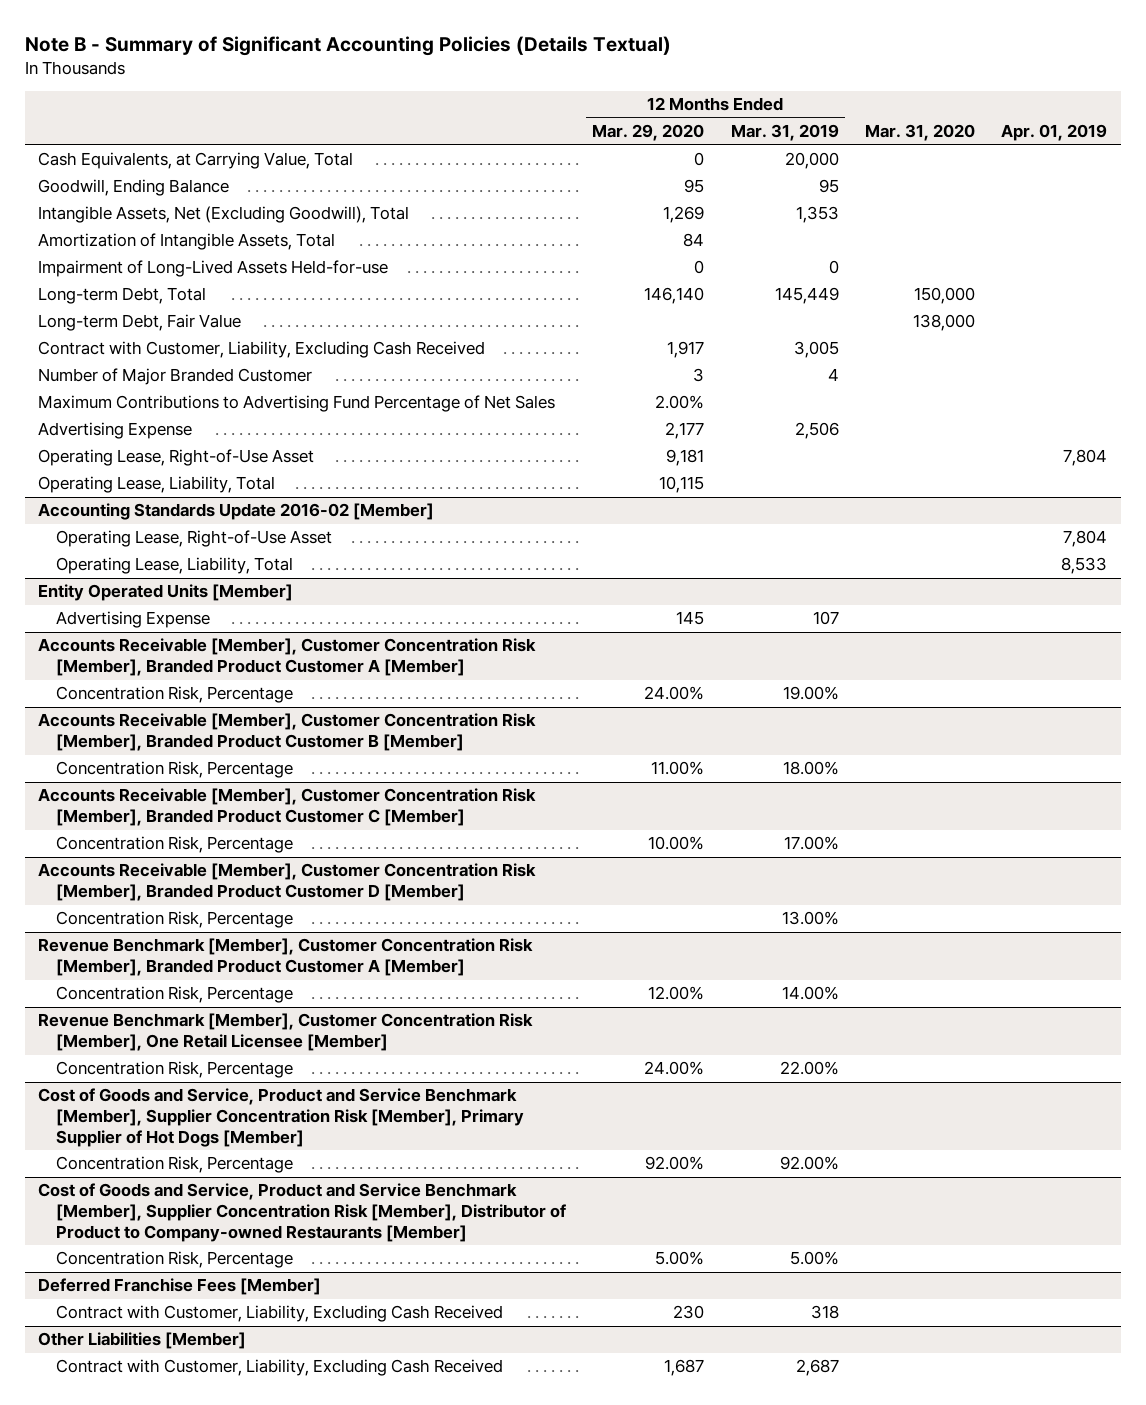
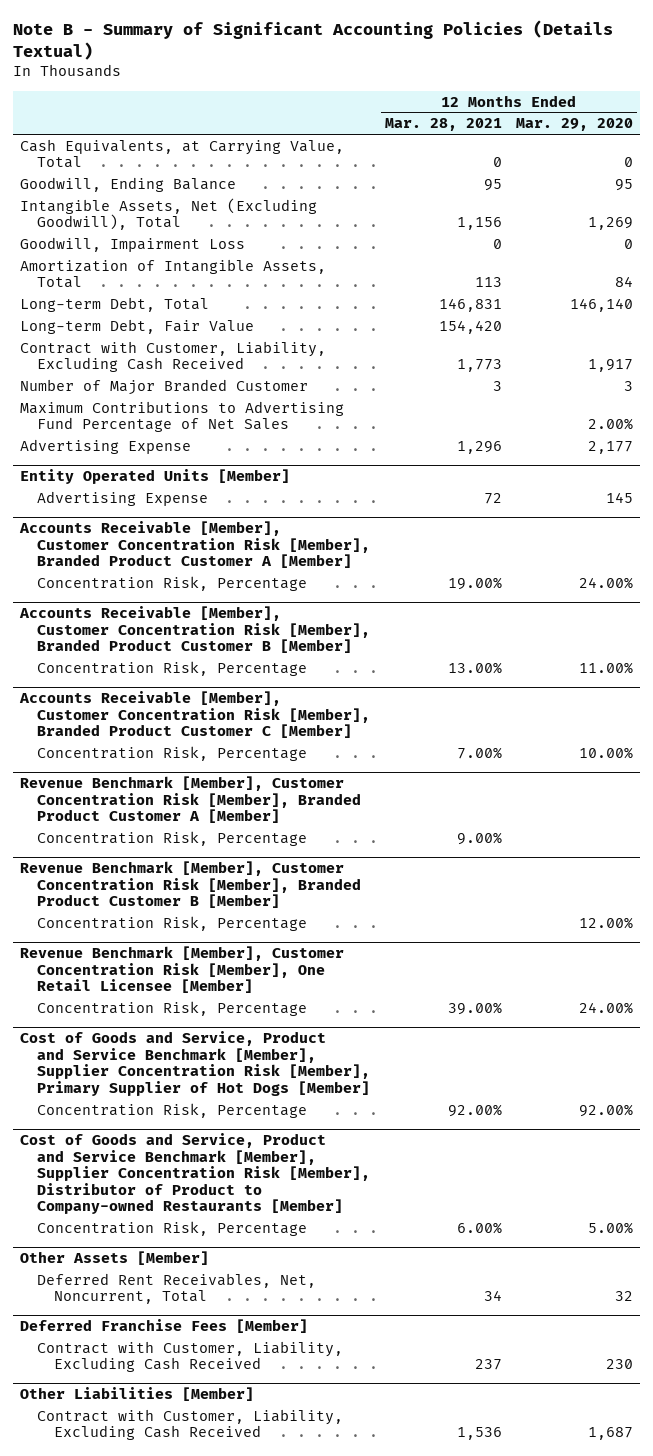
- | 12 Months Ended Mar. 29, 2020 | 12 Months Ended Mar. 31, 2019 | Mar. 31, 2020 | Apr. 01, 2019
+ | 12 Months Ended Mar. 28, 2021 | 12 Months Ended Mar. 29, 2020
+ Goodwill, Impairment Loss | 0 | 0
- Impairment of Long-Lived Assets Held-for-use | 0 | 0 | |
- Operating Lease, Right-of-Use Asset | 9,181 | | | 7,804
- Operating Lease, Liability, Total | 10,115 | | |
- Accounting Standards Update 2016-02 [Member]
- Operating Lease, Right-of-Use Asset | | | | 7,804
- Operating Lease, Liability, Total | | | | 8,533
- Accounts Receivable [Member], Customer Concentration Risk [Member], Branded Product Customer D [Member]
- Concentration Risk, Percentage | | 13.00% | |
@ Revenue Benchmark [Member], Customer Concentration Risk [Member], Branded Product Customer A [Member]
+ Concentration Risk, Percentage | 9.00% |
+ Revenue Benchmark [Member], Customer Concentration Risk [Member], Branded Product Customer B [Member]
+ Other Assets [Member]
+ Deferred Rent Receivables, Net, Noncurrent, Total | 34 | 32

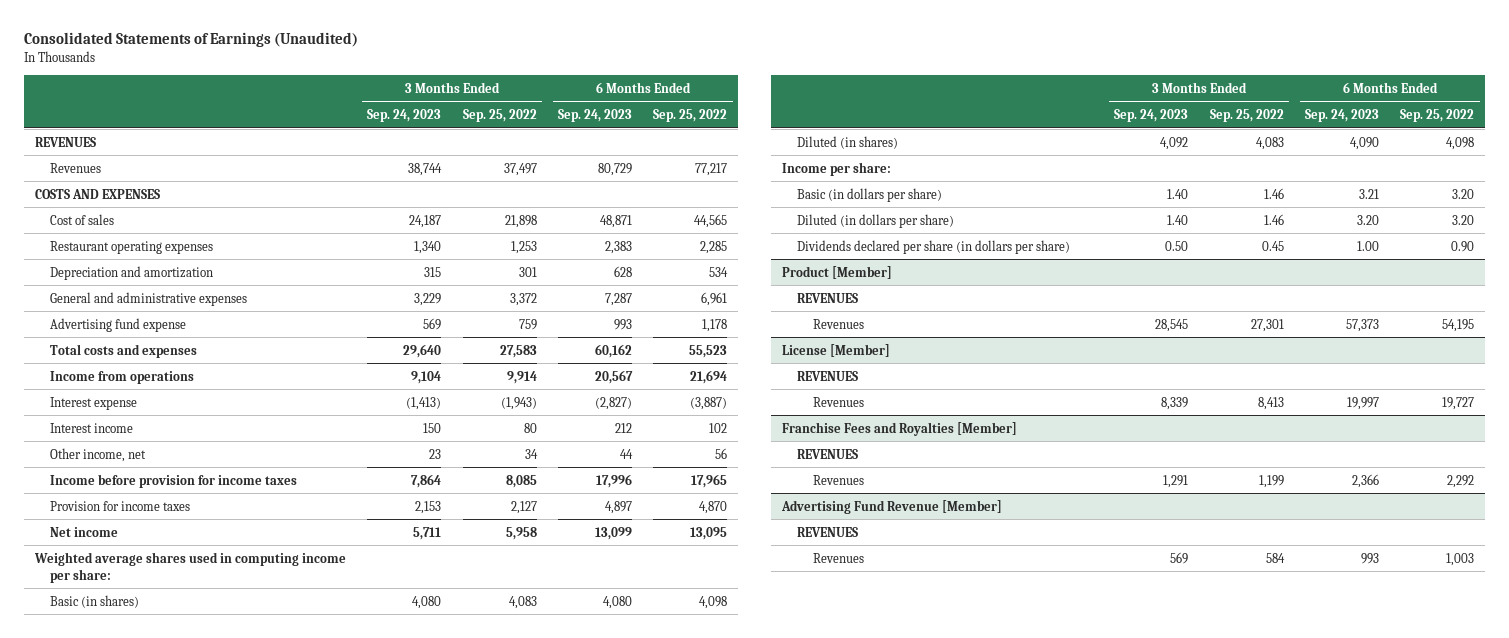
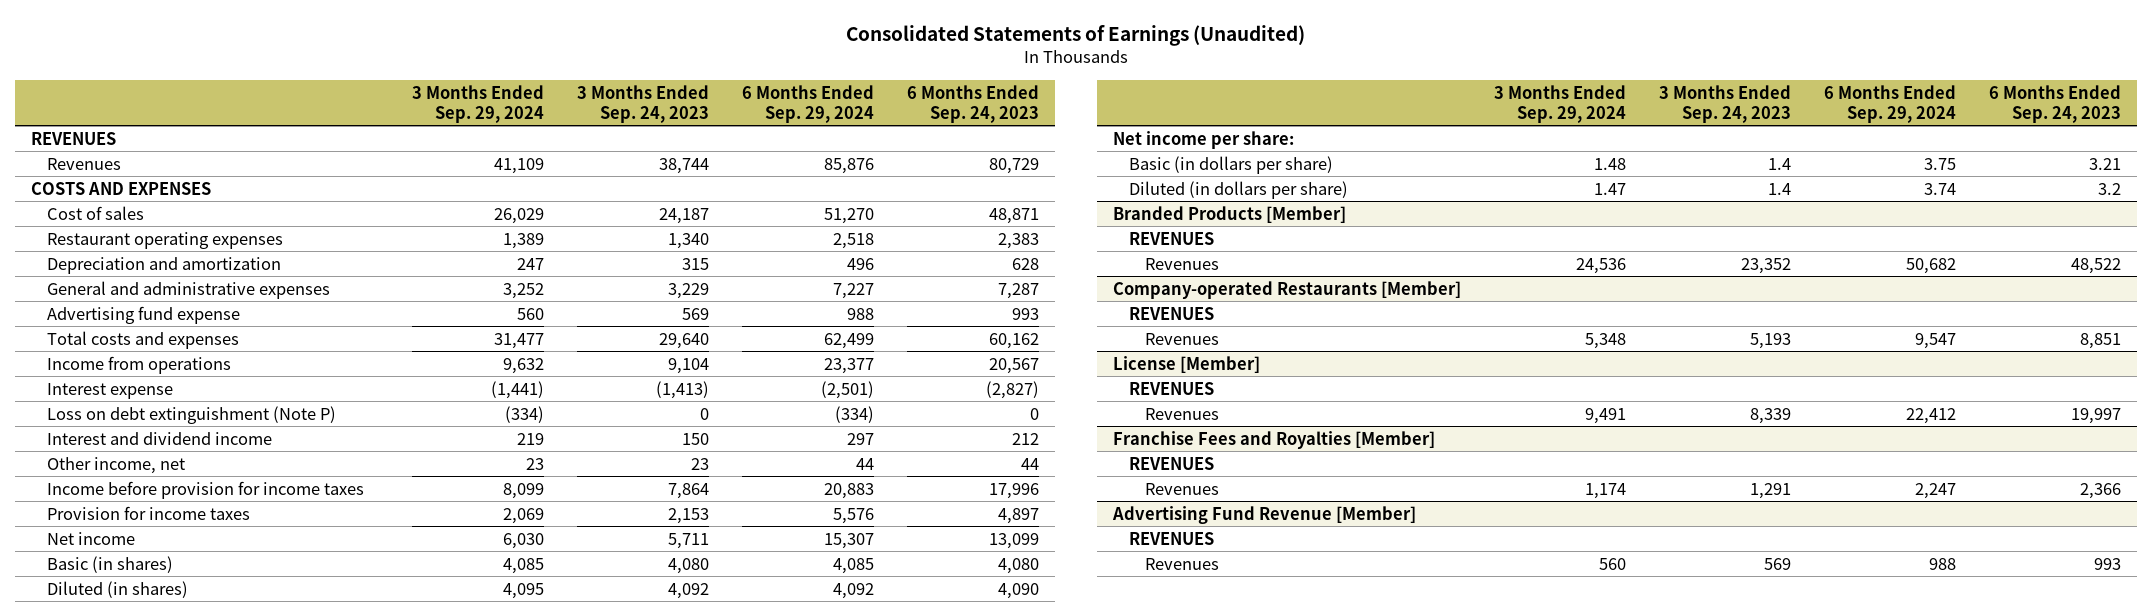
- | 3 Months Ended Sep. 24, 2023 | 3 Months Ended Sep. 25, 2022 | 6 Months Ended Sep. 24, 2023 | 6 Months Ended Sep. 25, 2022
+ | 3 Months Ended Sep. 29, 2024 | 3 Months Ended Sep. 24, 2023 | 6 Months Ended Sep. 29, 2024 | 6 Months Ended Sep. 24, 2023
- Interest income | 150 | 80 | 212 | 102
+ Loss on debt extinguishment (Note P) | (334) | 0 | (334) | 0
+ Interest and dividend income | 219 | 150 | 297 | 212
- Weighted average shares used in computing income per share:
- Income per share:
- Basic (in dollars per share) | 1.40 | 1.46 | 3.21 | 3.20
- Diluted (in dollars per share) | 1.40 | 1.46 | 3.20 | 3.20
- Dividends declared per share (in dollars per share) | 0.50 | 0.45 | 1.00 | 0.90
- Product [Member]
+ Net income per share:
+ Basic (in dollars per share) | 1.48 | 1.4 | 3.75 | 3.21
+ Diluted (in dollars per share) | 1.47 | 1.4 | 3.74 | 3.2
+ Branded Products [Member]
- Revenues | 28,545 | 27,301 | 57,373 | 54,195
+ Revenues | 24,536 | 23,352 | 50,682 | 48,522
+ Company-operated Restaurants [Member]
+ REVENUES
+ Revenues | 5,348 | 5,193 | 9,547 | 8,851

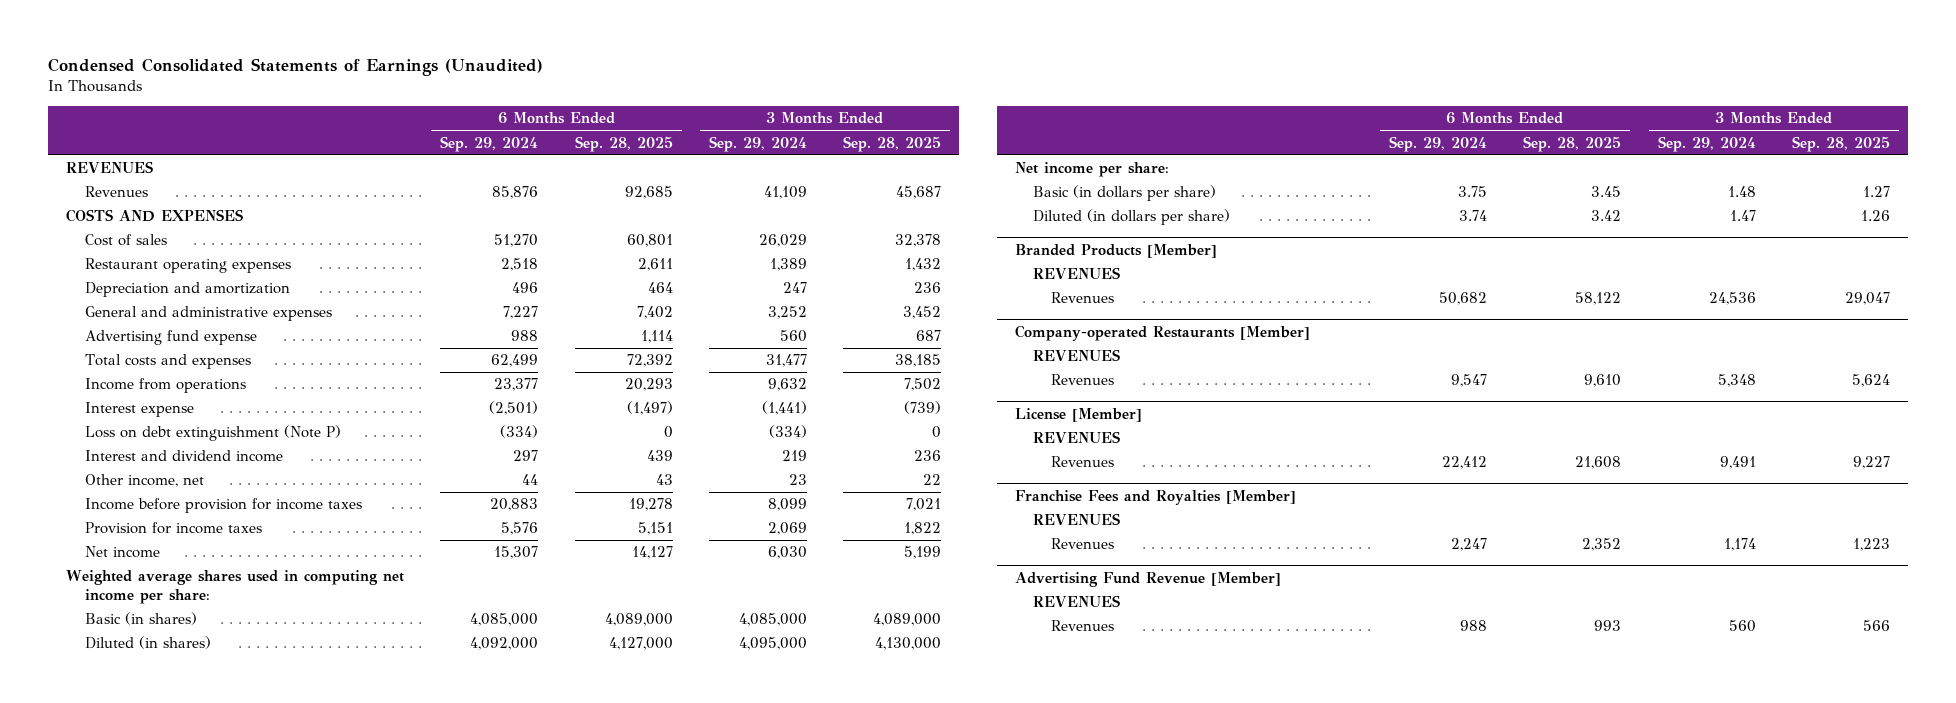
- Consolidated Statements of Earnings (Unaudited)
+ Condensed Consolidated Statements of Earnings (Unaudited)
- | 3 Months Ended Sep. 29, 2024 | 3 Months Ended Sep. 24, 2023 | 6 Months Ended Sep. 29, 2024 | 6 Months Ended Sep. 24, 2023
+ | 6 Months Ended Sep. 29, 2024 | 6 Months Ended Sep. 28, 2025 | 3 Months Ended Sep. 29, 2024 | 3 Months Ended Sep. 28, 2025
- Basic (in shares) | 4,085 | 4,080 | 4,085 | 4,080
- Diluted (in shares) | 4,095 | 4,092 | 4,092 | 4,090
+ Weighted average shares used in computing net income per share:
+ Basic (in shares) | 4,085,000 | 4,089,000 | 4,085,000 | 4,089,000
+ Diluted (in shares) | 4,092,000 | 4,127,000 | 4,095,000 | 4,130,000

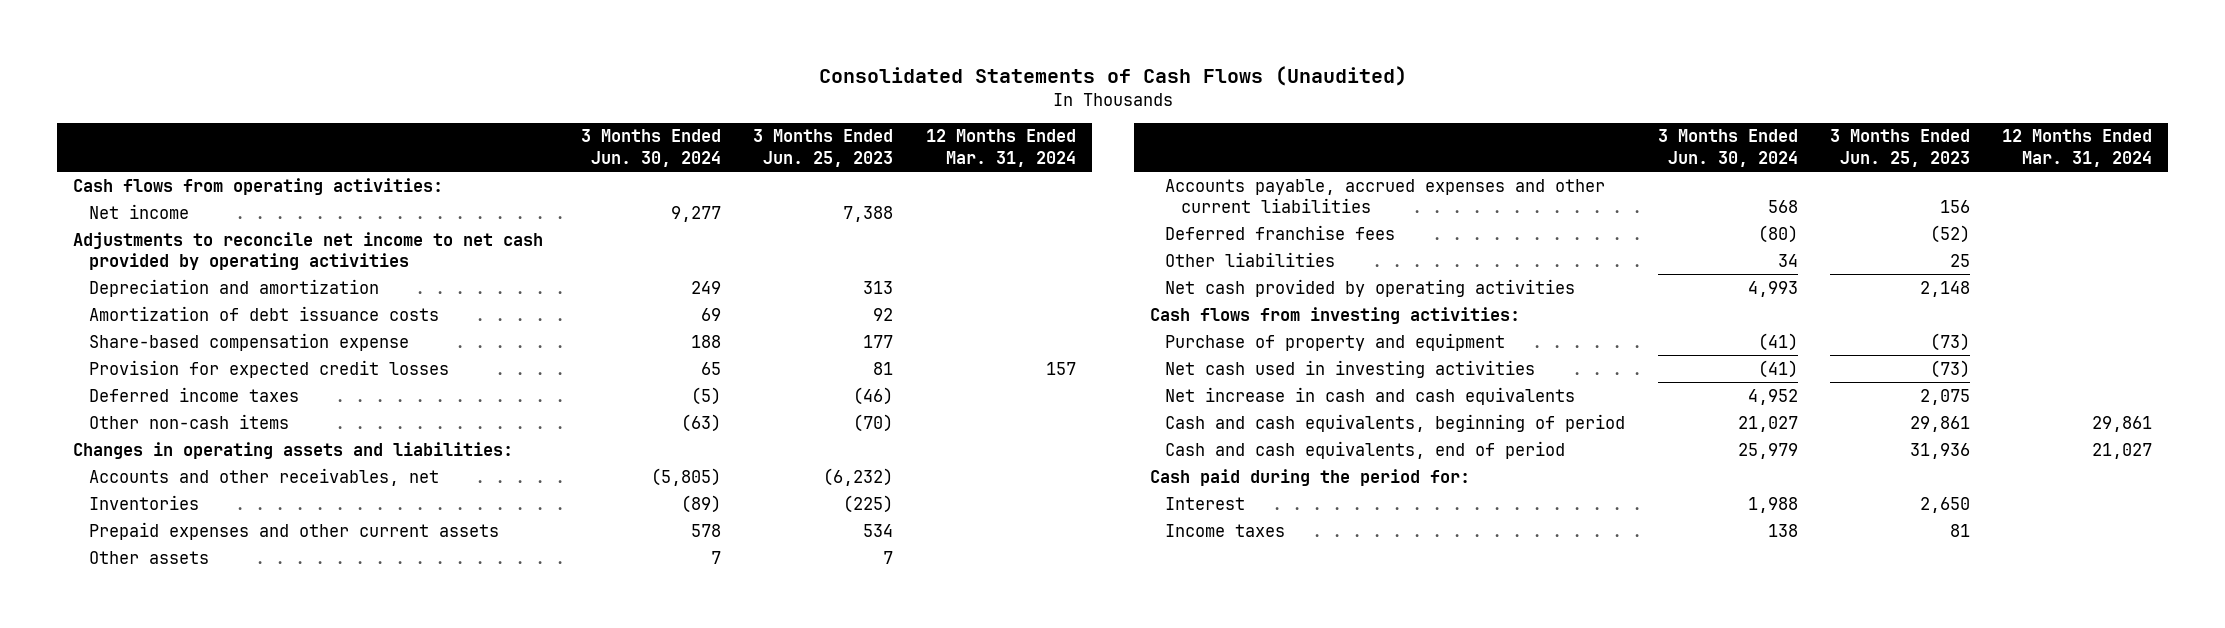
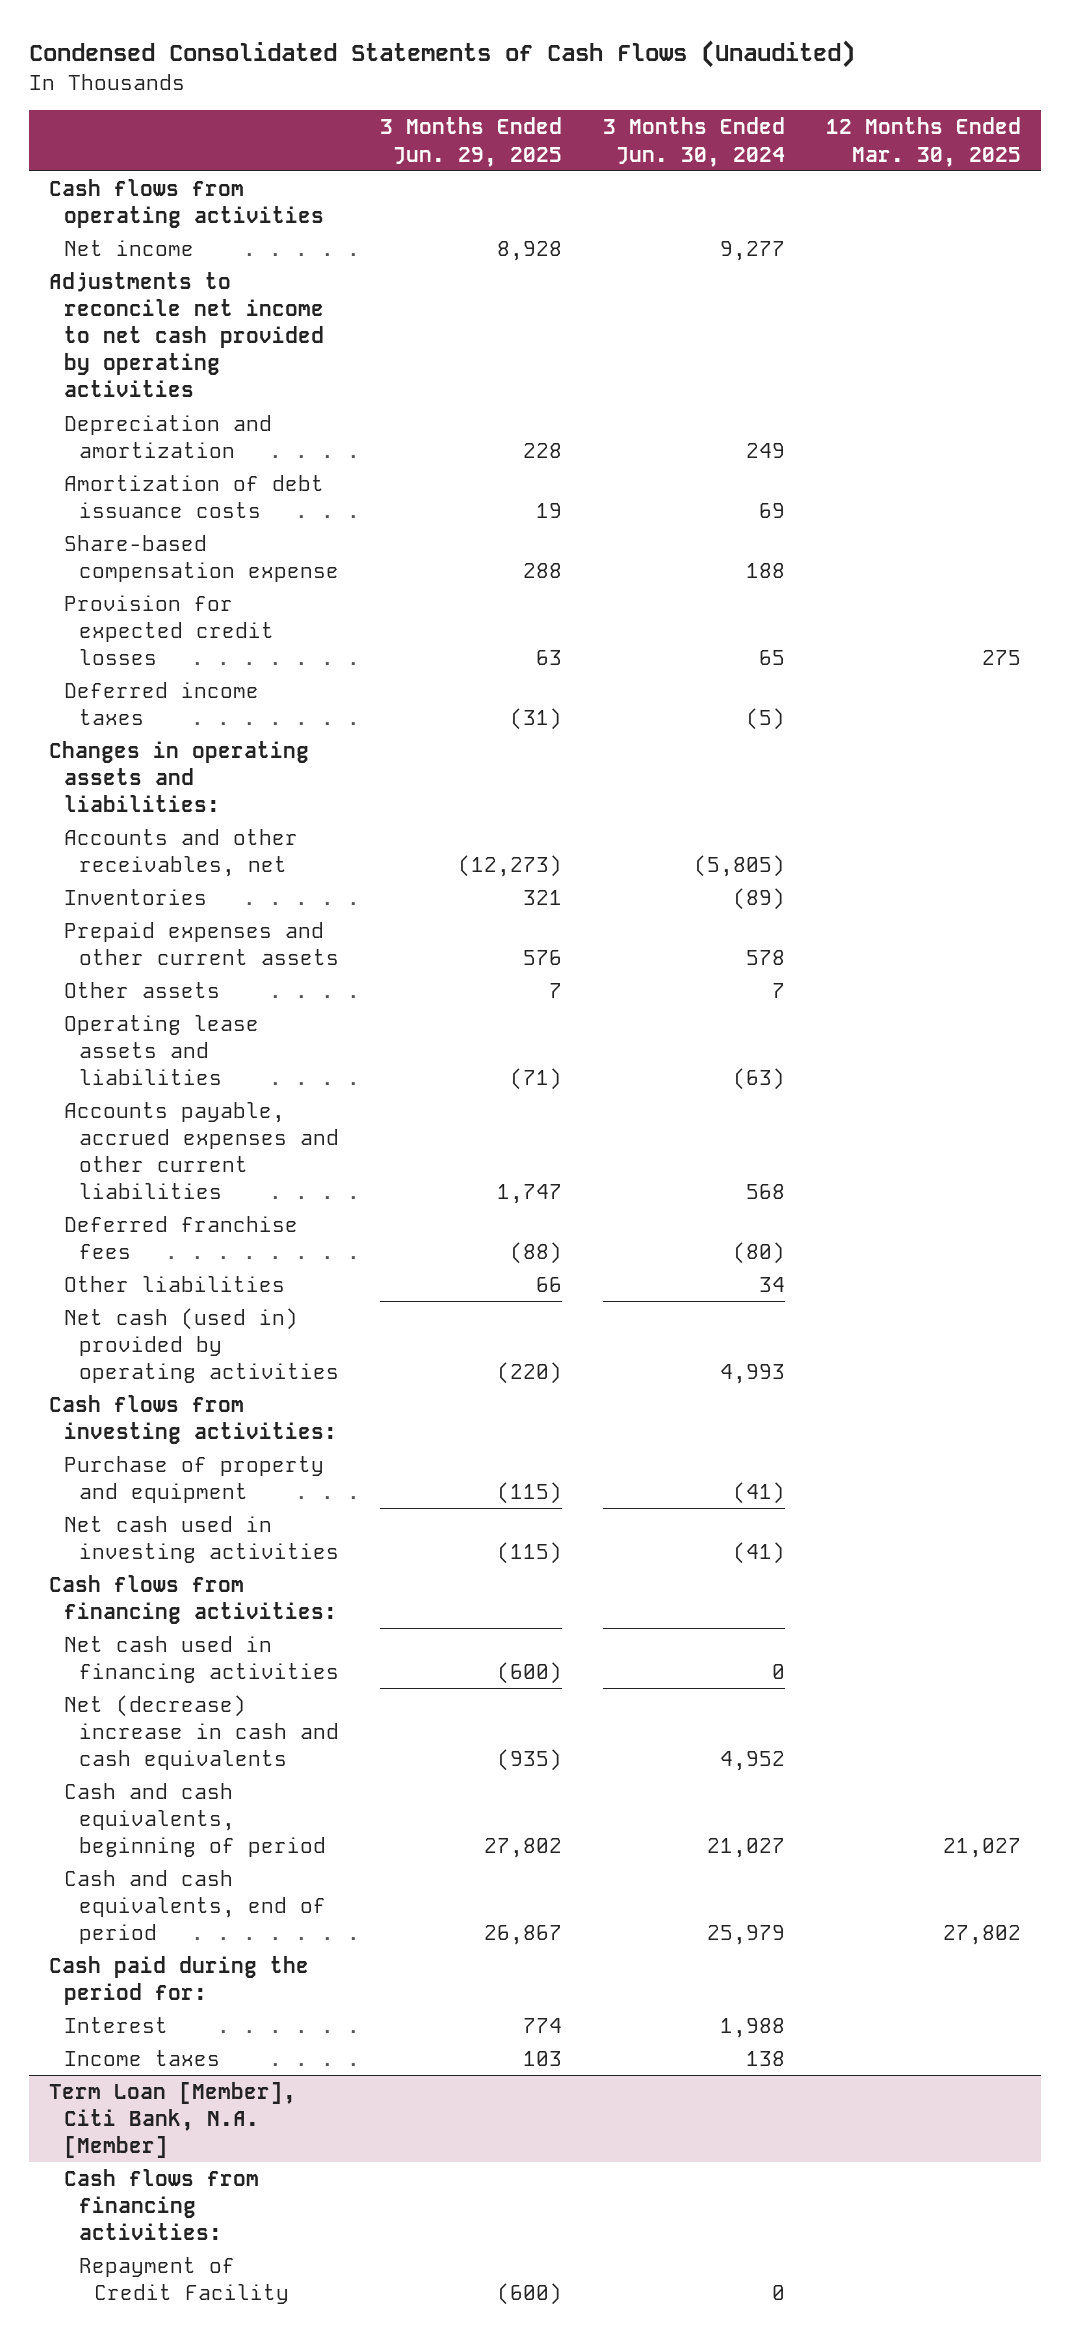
- Consolidated Statements of Cash Flows (Unaudited)
+ Condensed Consolidated Statements of Cash Flows (Unaudited)
- | 3 Months Ended Jun. 30, 2024 | 3 Months Ended Jun. 25, 2023 | 12 Months Ended Mar. 31, 2024
+ | 3 Months Ended Jun. 29, 2025 | 3 Months Ended Jun. 30, 2024 | 12 Months Ended Mar. 30, 2025
- Cash flows from operating activities:
+ Cash flows from operating activities
- Other non-cash items | (63) | (70) |
+ Operating lease assets and liabilities | (71) | (63) |
- Net cash provided by operating activities | 4,993 | 2,148 |
+ Net cash (used in) provided by operating activities | (220) | 4,993 |
- Net increase in cash and cash equivalents | 4,952 | 2,075 |
+ Cash flows from financing activities:
+ Net cash used in financing activities | (600) | 0 |
+ Net (decrease) increase in cash and cash equivalents | (935) | 4,952 |
+ Term Loan [Member], Citi Bank, N.A. [Member]
+ Cash flows from financing activities:
+ Repayment of Credit Facility | (600) | 0 |

